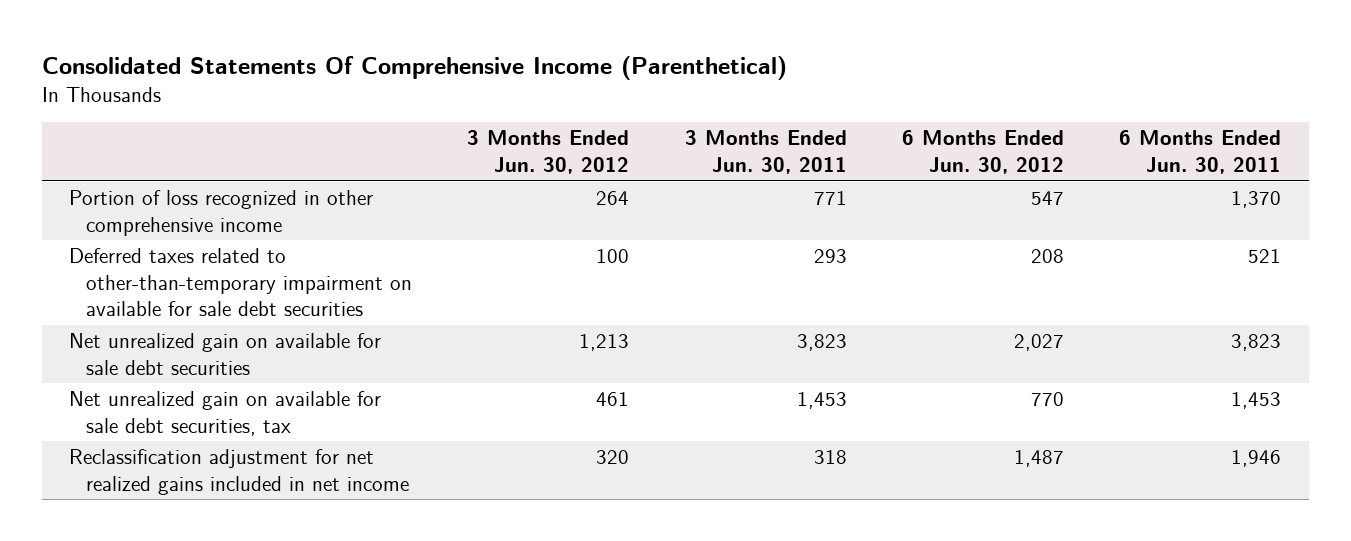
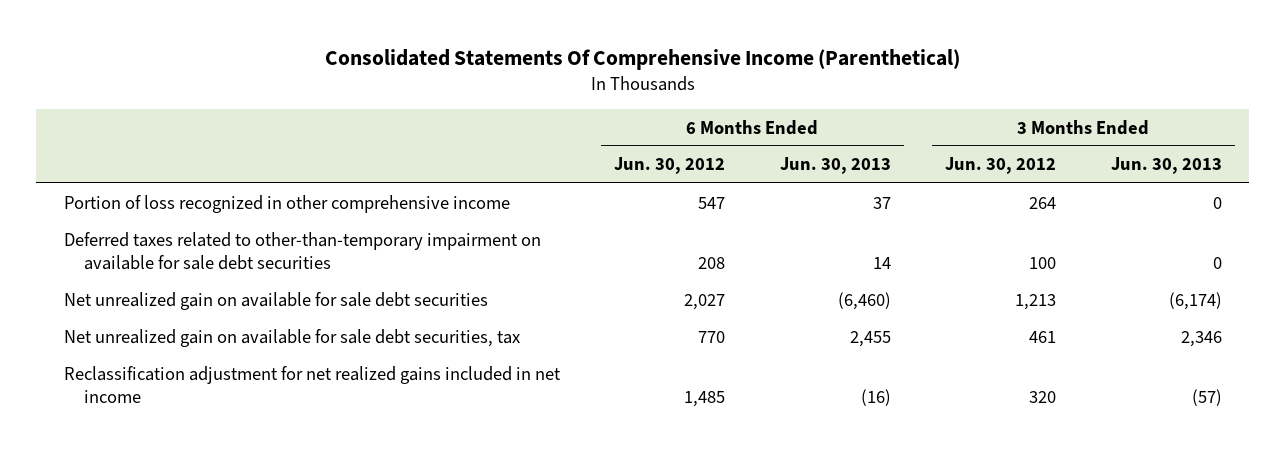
- | 3 Months Ended Jun. 30, 2012 | 3 Months Ended Jun. 30, 2011 | 6 Months Ended Jun. 30, 2012 | 6 Months Ended Jun. 30, 2011
+ | 6 Months Ended Jun. 30, 2012 | 6 Months Ended Jun. 30, 2013 | 3 Months Ended Jun. 30, 2012 | 3 Months Ended Jun. 30, 2013
- Reclassification adjustment for net realized gains included in net income | 320 | 318 | 1,487 | 1,946
+ Reclassification adjustment for net realized gains included in net income | 1,485 | (16) | 320 | (57)

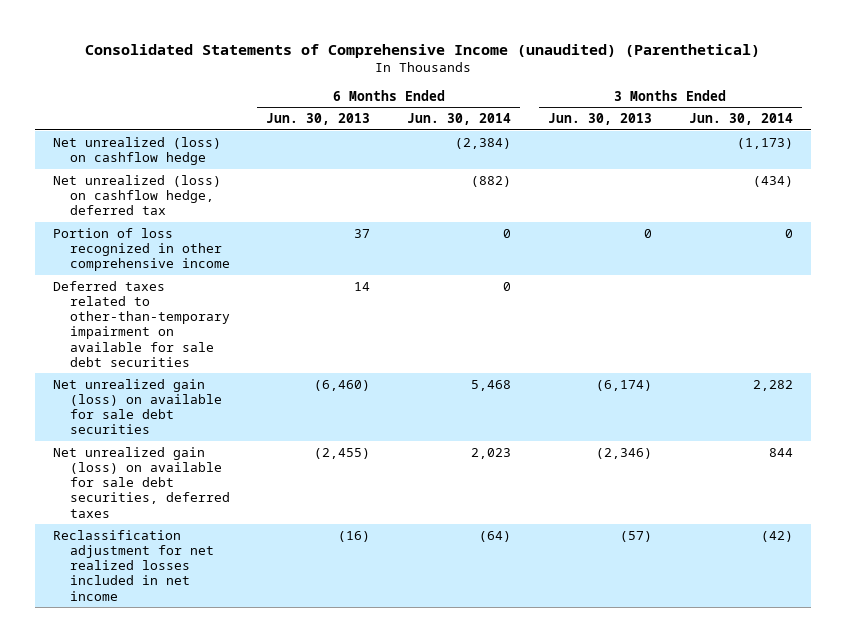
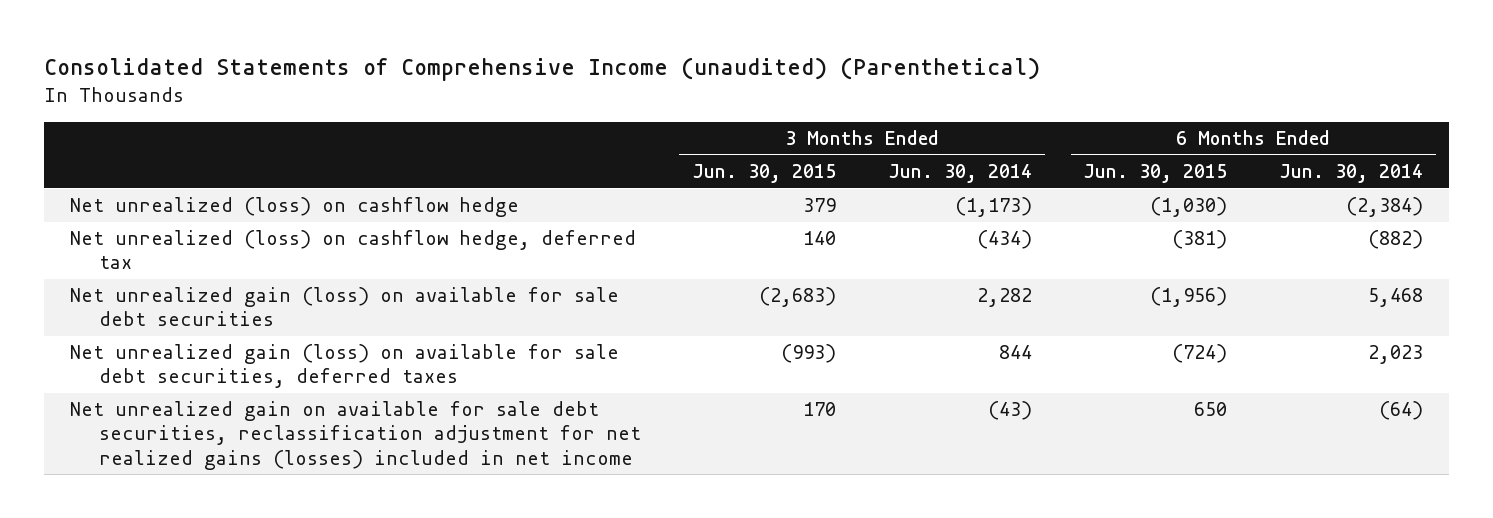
- | 6 Months Ended Jun. 30, 2013 | 6 Months Ended Jun. 30, 2014 | 3 Months Ended Jun. 30, 2013 | 3 Months Ended Jun. 30, 2014
+ | 3 Months Ended Jun. 30, 2015 | 3 Months Ended Jun. 30, 2014 | 6 Months Ended Jun. 30, 2015 | 6 Months Ended Jun. 30, 2014
- Portion of loss recognized in other comprehensive income | 37 | 0 | 0 | 0
- Deferred taxes related to other-than-temporary impairment on available for sale debt securities | 14 | 0 | |
- Reclassification adjustment for net realized losses included in net income | (16) | (64) | (57) | (42)
+ Net unrealized gain on available for sale debt securities, reclassification adjustment for net realized gains (losses) included in net income | 170 | (43) | 650 | (64)

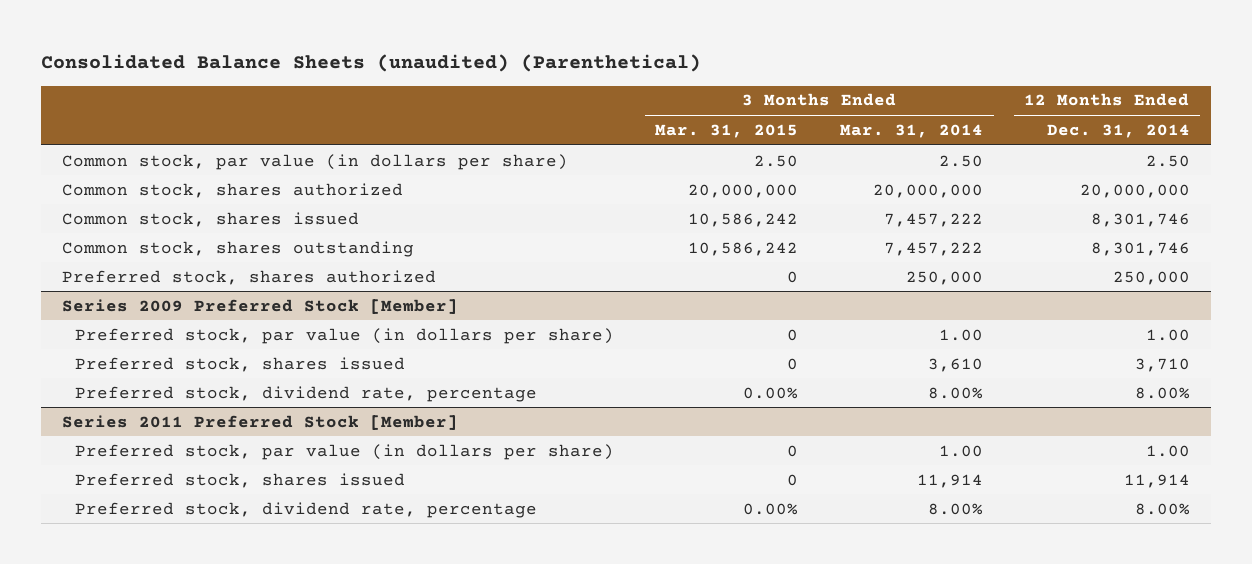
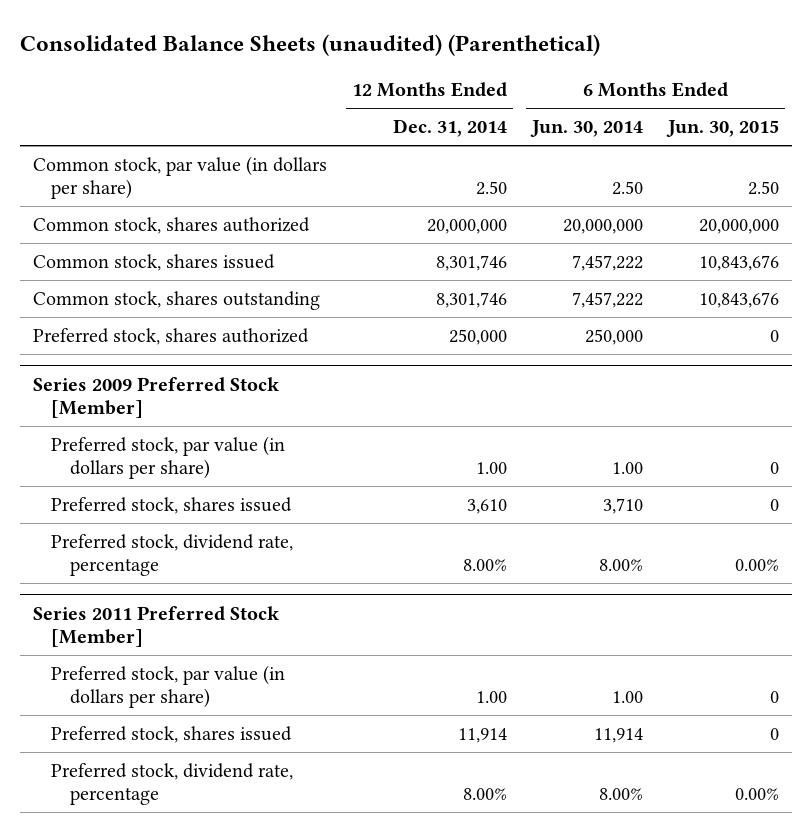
- | 3 Months Ended Mar. 31, 2015 | 3 Months Ended Mar. 31, 2014 | 12 Months Ended Dec. 31, 2014
+ | 12 Months Ended Dec. 31, 2014 | 6 Months Ended Jun. 30, 2014 | 6 Months Ended Jun. 30, 2015
@ Series 2009 Preferred Stock [Member]
- Preferred stock, shares issued | 0 | 3,610 | 3,710
+ Preferred stock, shares issued | 3,610 | 3,710 | 0

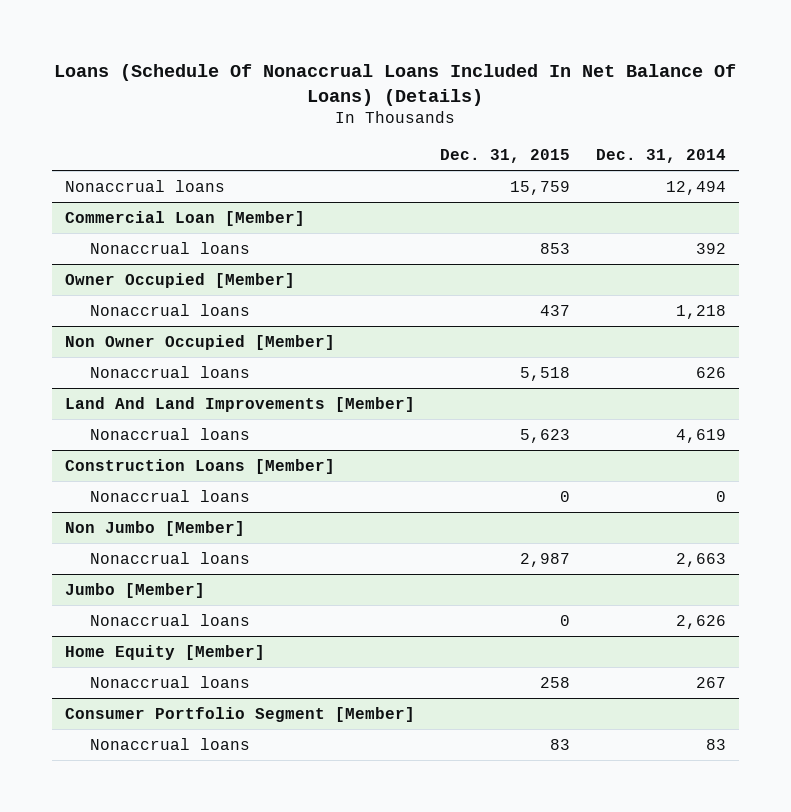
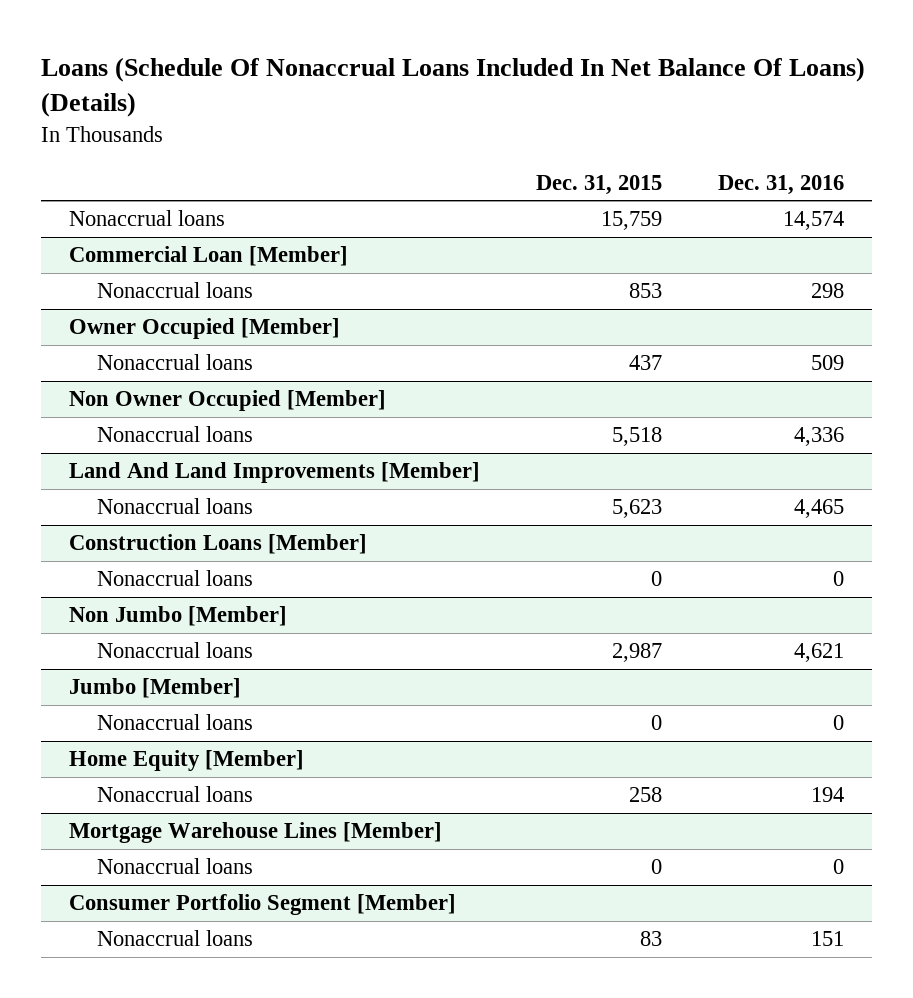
- | Dec. 31, 2015 | Dec. 31, 2014
+ | Dec. 31, 2015 | Dec. 31, 2016
+ Mortgage Warehouse Lines [Member]
+ Nonaccrual loans | 0 | 0

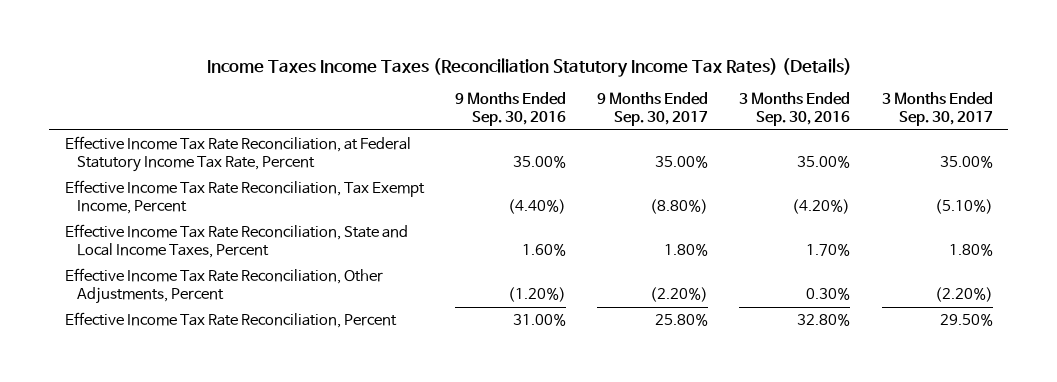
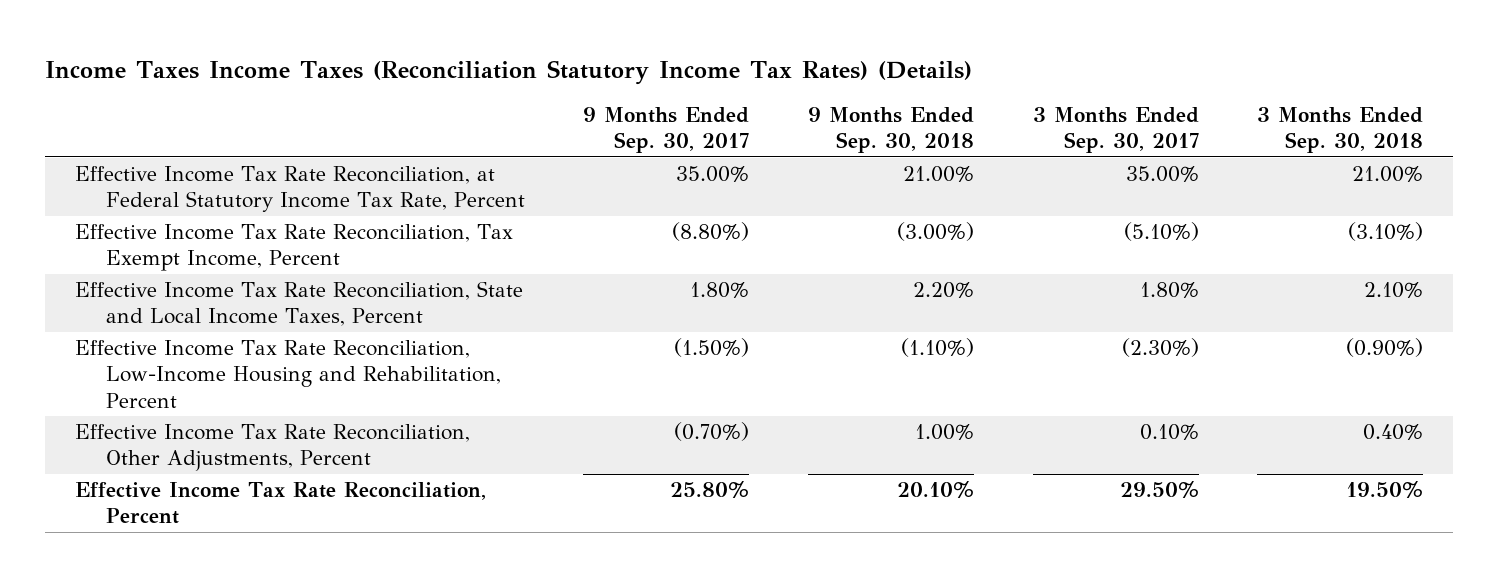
- | 9 Months Ended Sep. 30, 2016 | 9 Months Ended Sep. 30, 2017 | 3 Months Ended Sep. 30, 2016 | 3 Months Ended Sep. 30, 2017
+ | 9 Months Ended Sep. 30, 2017 | 9 Months Ended Sep. 30, 2018 | 3 Months Ended Sep. 30, 2017 | 3 Months Ended Sep. 30, 2018
- Effective Income Tax Rate Reconciliation, Other Adjustments, Percent | (1.20%) | (2.20%) | 0.30% | (2.20%)
+ Effective Income Tax Rate Reconciliation, Low-Income Housing and Rehabilitation, Percent | (1.50%) | (1.10%) | (2.30%) | (0.90%)
+ Effective Income Tax Rate Reconciliation, Other Adjustments, Percent | (0.70%) | 1.00% | 0.10% | 0.40%

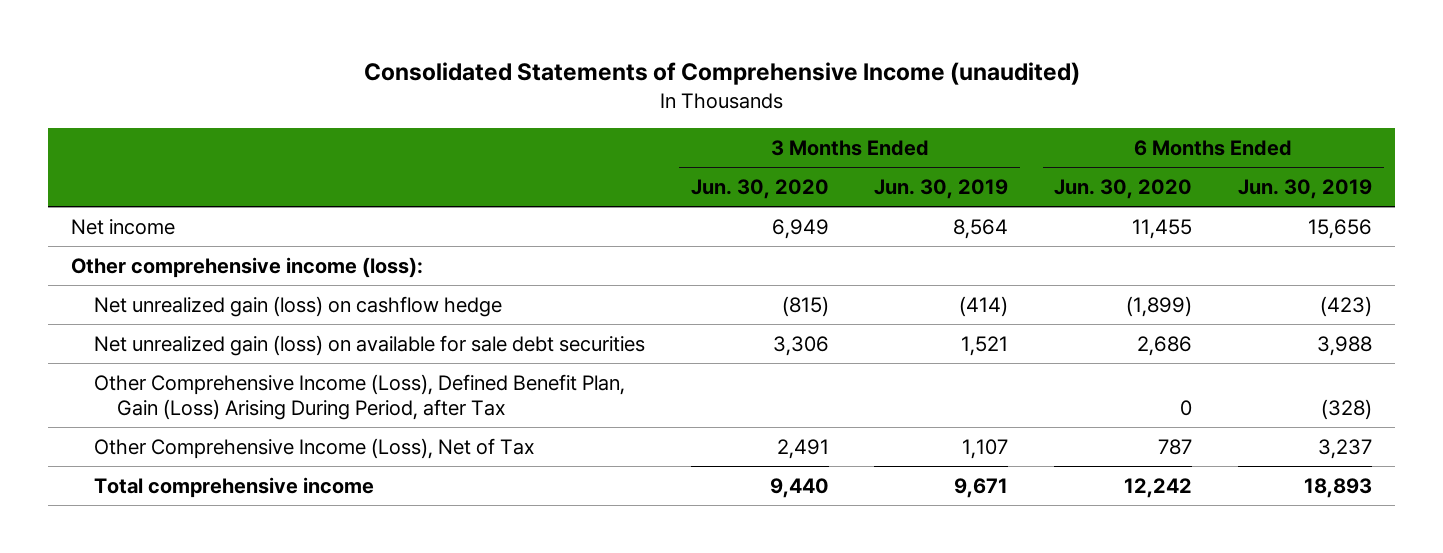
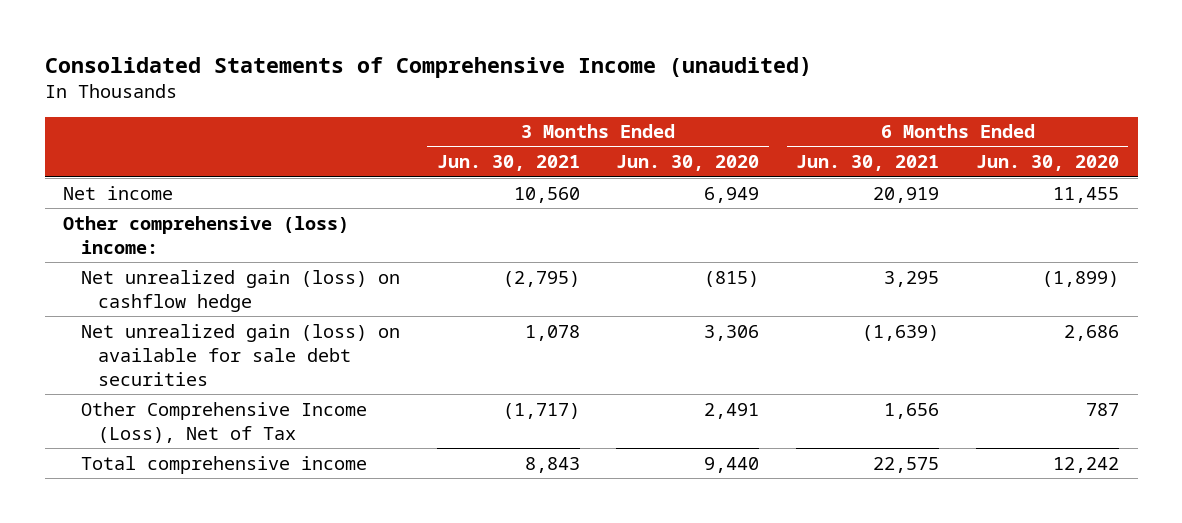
- | 3 Months Ended Jun. 30, 2020 | 3 Months Ended Jun. 30, 2019 | 6 Months Ended Jun. 30, 2020 | 6 Months Ended Jun. 30, 2019
+ | 3 Months Ended Jun. 30, 2021 | 3 Months Ended Jun. 30, 2020 | 6 Months Ended Jun. 30, 2021 | 6 Months Ended Jun. 30, 2020
- Other comprehensive income (loss):
+ Other comprehensive (loss) income:
- Other Comprehensive Income (Loss), Defined Benefit Plan, Gain (Loss) Arising During Period, after Tax | | | 0 | (328)

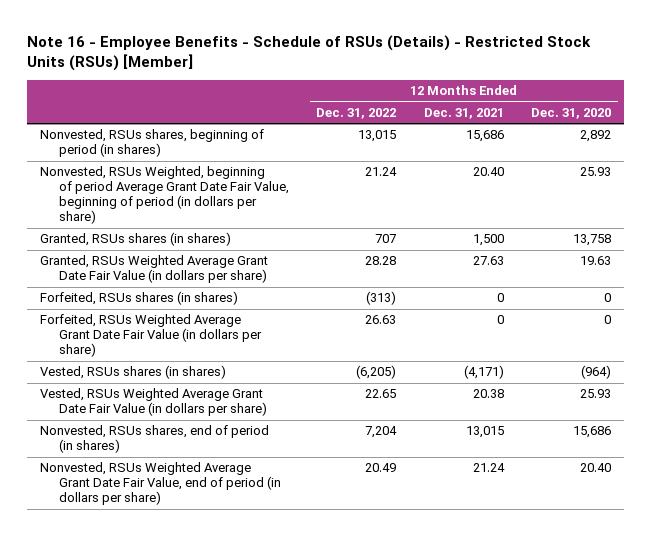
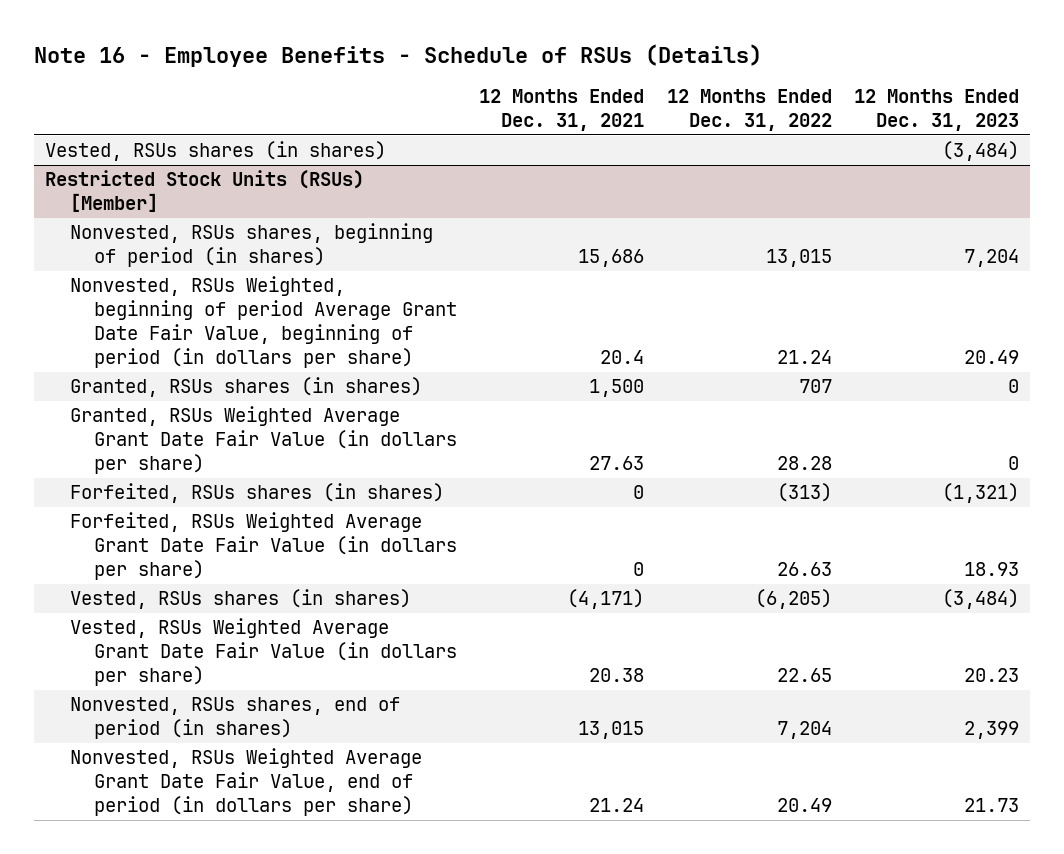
- Note 16 - Employee Benefits - Schedule of RSUs (Details) - Restricted Stock Units (RSUs) [Member]
+ Note 16 - Employee Benefits - Schedule of RSUs (Details)
- | 12 Months Ended Dec. 31, 2022 | 12 Months Ended Dec. 31, 2021 | 12 Months Ended Dec. 31, 2020
+ | 12 Months Ended Dec. 31, 2021 | 12 Months Ended Dec. 31, 2022 | 12 Months Ended Dec. 31, 2023
+ Vested, RSUs shares (in shares) | | | (3,484)
+ Restricted Stock Units (RSUs) [Member]
- Nonvested, RSUs Weighted, beginning of period Average Grant Date Fair Value, beginning of period (in dollars per share) | 21.24 | 20.40 | 25.93
+ Nonvested, RSUs Weighted, beginning of period Average Grant Date Fair Value, beginning of period (in dollars per share) | 20.4 | 21.24 | 20.49

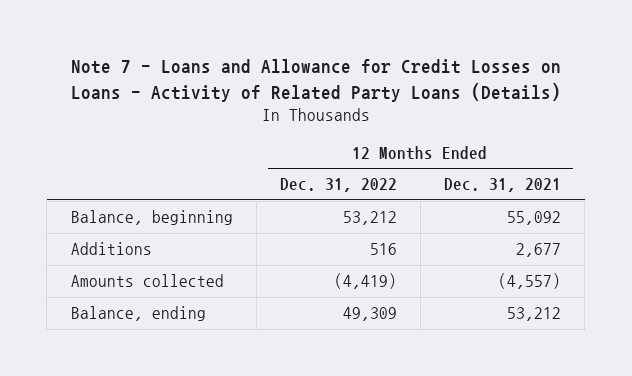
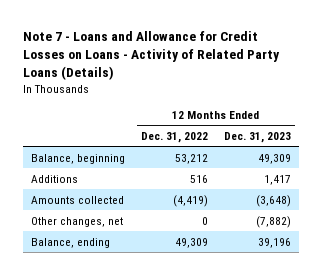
- | 12 Months Ended Dec. 31, 2022 | 12 Months Ended Dec. 31, 2021
+ | 12 Months Ended Dec. 31, 2022 | 12 Months Ended Dec. 31, 2023
+ Other changes, net | 0 | (7,882)

